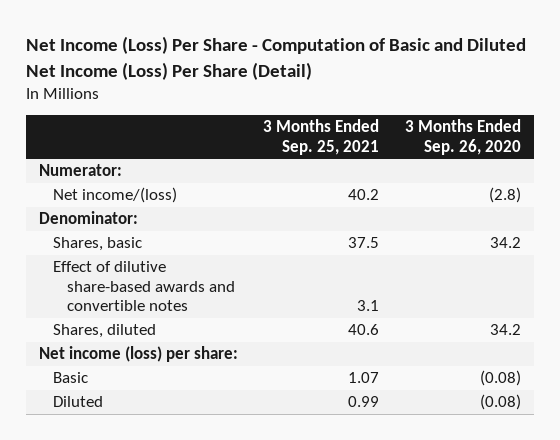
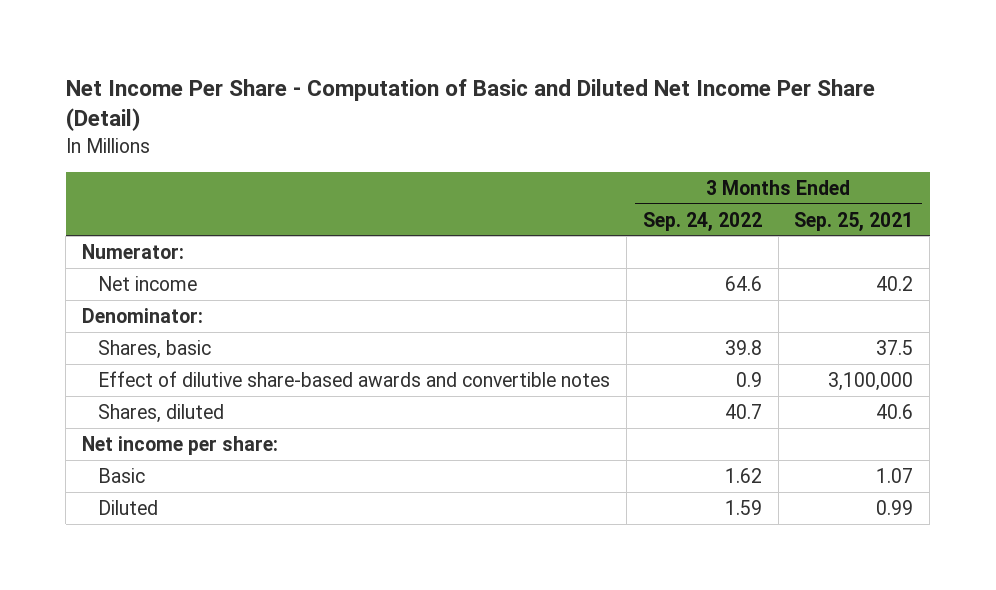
- Net Income (Loss) Per Share - Computation of Basic and Diluted Net Income (Loss) Per Share (Detail)
+ Net Income Per Share - Computation of Basic and Diluted Net Income Per Share (Detail)
- | 3 Months Ended Sep. 25, 2021 | 3 Months Ended Sep. 26, 2020
+ | 3 Months Ended Sep. 24, 2022 | 3 Months Ended Sep. 25, 2021
- Net income/(loss) | 40.2 | (2.8)
+ Net income | 64.6 | 40.2
- Effect of dilutive share-based awards and convertible notes | 3.1 |
+ Effect of dilutive share-based awards and convertible notes | 0.9 | 3,100,000
- Net income (loss) per share:
+ Net income per share:

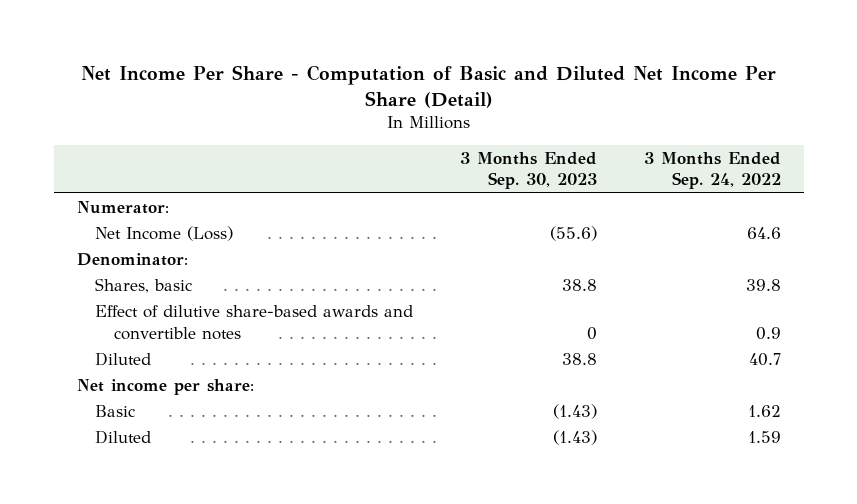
- | 3 Months Ended Sep. 24, 2022 | 3 Months Ended Sep. 25, 2021
+ | 3 Months Ended Sep. 30, 2023 | 3 Months Ended Sep. 24, 2022
- Net income | 64.6 | 40.2
+ Net Income (Loss) | (55.6) | 64.6
- Shares, diluted | 40.7 | 40.6
+ Diluted | 38.8 | 40.7

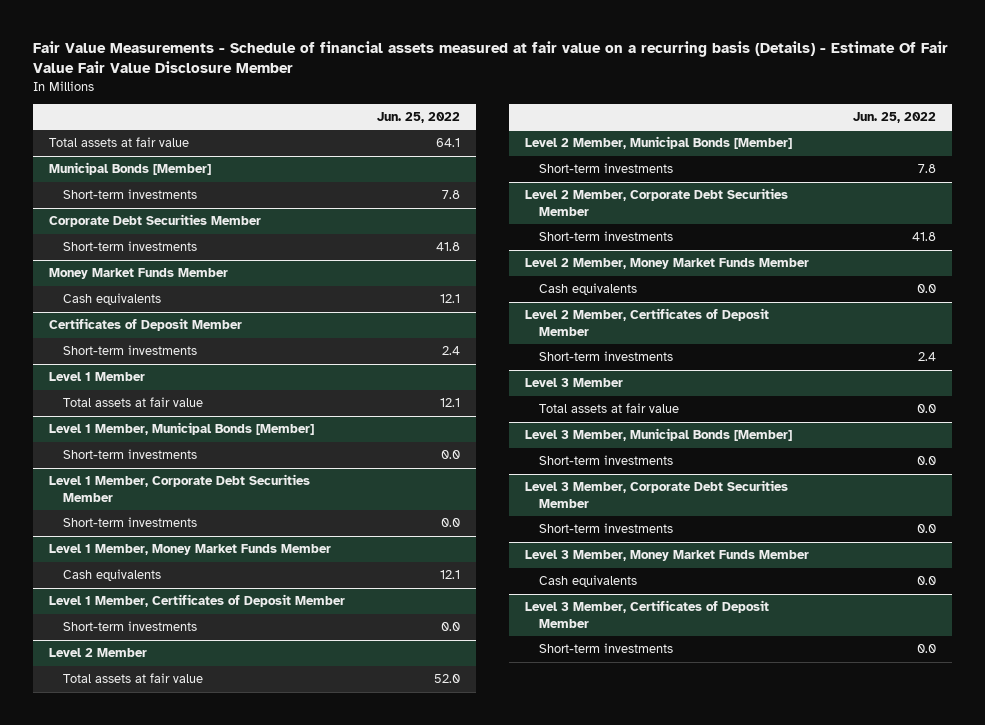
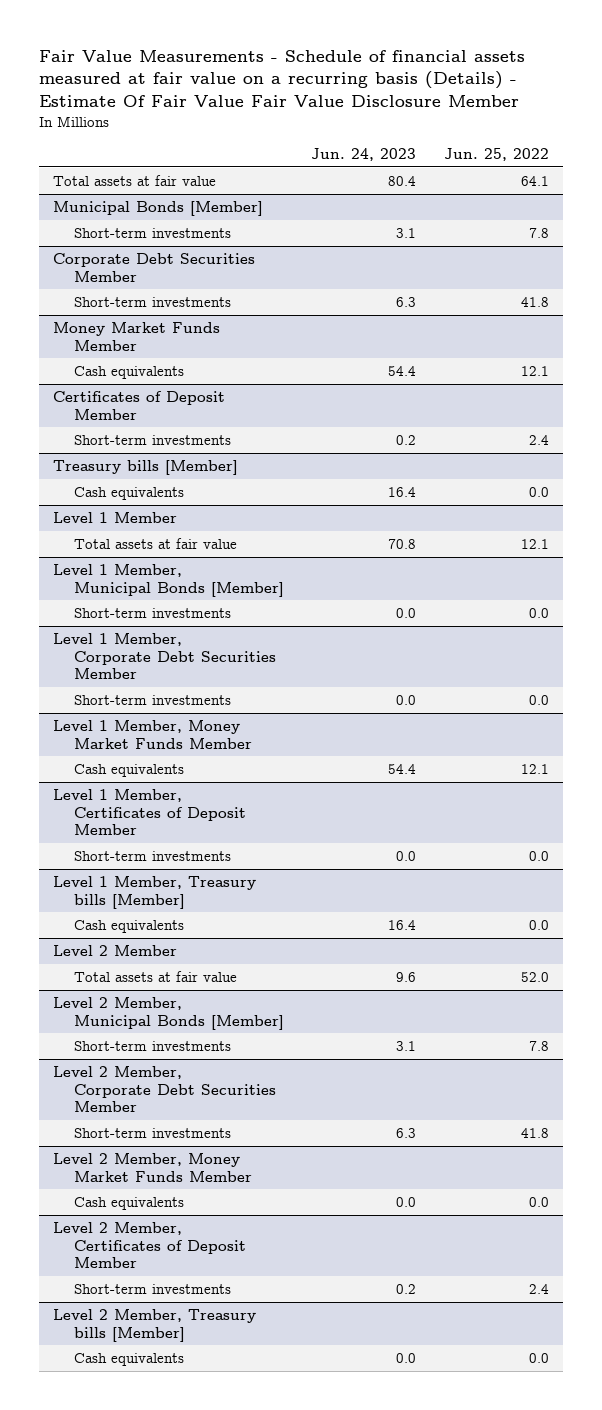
- | Jun. 25, 2022
+ | Jun. 24, 2023 | Jun. 25, 2022
+ Treasury bills [Member]
+ Cash equivalents | 16.4 | 0.0
+ Level 1 Member, Treasury bills [Member]
+ Cash equivalents | 16.4 | 0.0
- Level 3 Member
- Total assets at fair value | 0.0
- Level 3 Member, Municipal Bonds [Member]
- Short-term investments | 0.0
- Level 3 Member, Corporate Debt Securities Member
- Short-term investments | 0.0
- Level 3 Member, Money Market Funds Member
+ Level 2 Member, Treasury bills [Member]
- Level 3 Member, Certificates of Deposit Member
- Short-term investments | 0.0

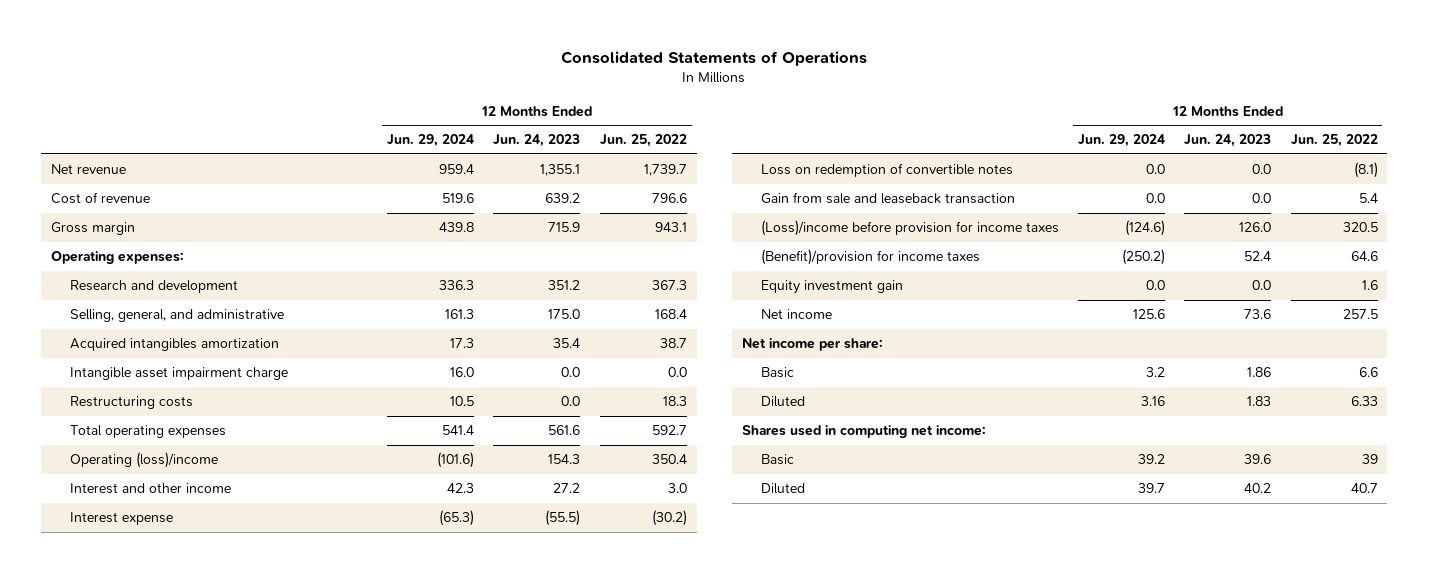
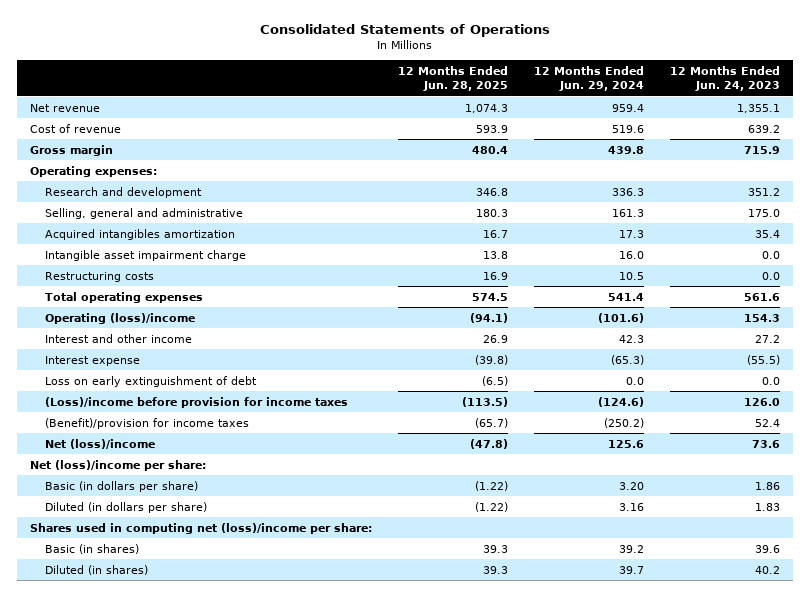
- | 12 Months Ended Jun. 29, 2024 | 12 Months Ended Jun. 24, 2023 | 12 Months Ended Jun. 25, 2022
+ | 12 Months Ended Jun. 28, 2025 | 12 Months Ended Jun. 29, 2024 | 12 Months Ended Jun. 24, 2023
- Selling, general, and administrative | 161.3 | 175.0 | 168.4
+ Selling, general and administrative | 180.3 | 161.3 | 175.0
- Loss on redemption of convertible notes | 0.0 | 0.0 | (8.1)
- Gain from sale and leaseback transaction | 0.0 | 0.0 | 5.4
+ Loss on early extinguishment of debt | (6.5) | 0.0 | 0.0
- Equity investment gain | 0.0 | 0.0 | 1.6
- Net income | 125.6 | 73.6 | 257.5
- Net income per share:
- Basic | 3.2 | 1.86 | 6.6
- Diluted | 3.16 | 1.83 | 6.33
- Shares used in computing net income:
- Basic | 39.2 | 39.6 | 39
- Diluted | 39.7 | 40.2 | 40.7
+ Net (loss)/income | (47.8) | 125.6 | 73.6
+ Net (loss)/income per share:
+ Basic (in dollars per share) | (1.22) | 3.20 | 1.86
+ Diluted (in dollars per share) | (1.22) | 3.16 | 1.83
+ Shares used in computing net (loss)/income per share:
+ Basic (in shares) | 39.3 | 39.2 | 39.6
+ Diluted (in shares) | 39.3 | 39.7 | 40.2

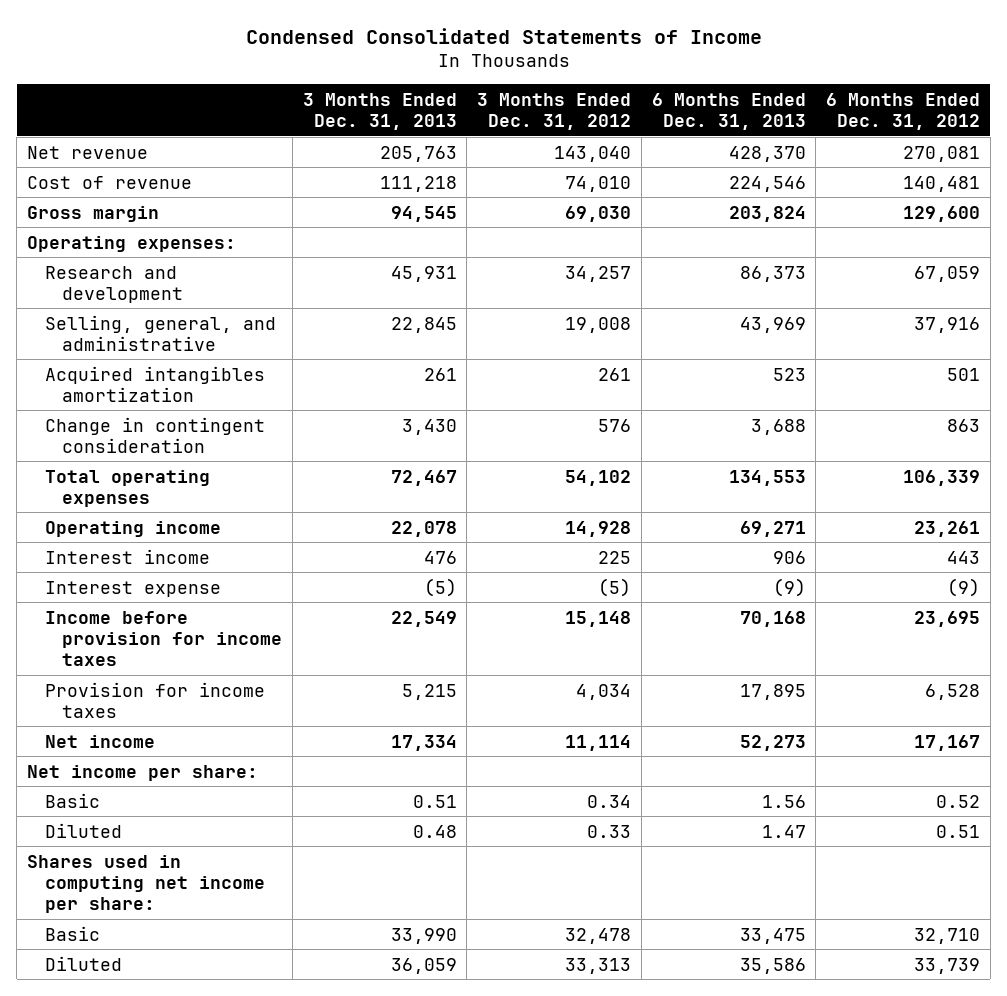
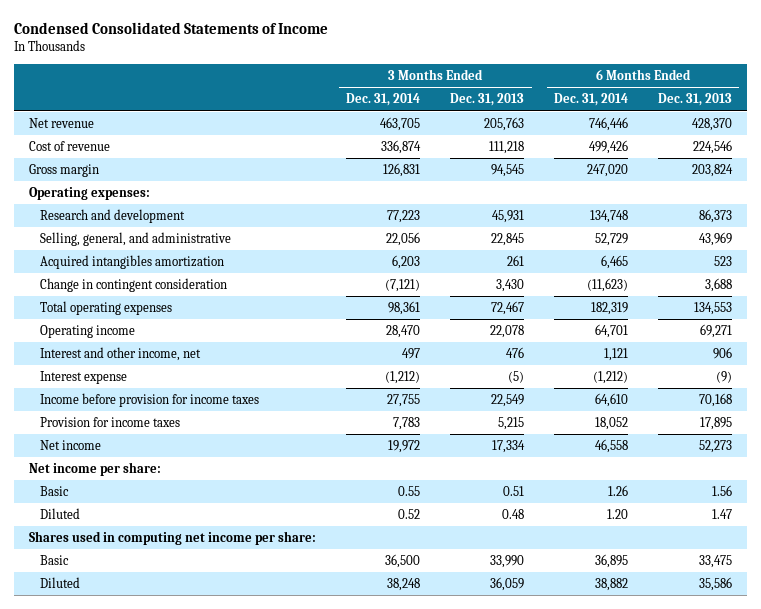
- | 3 Months Ended Dec. 31, 2013 | 3 Months Ended Dec. 31, 2012 | 6 Months Ended Dec. 31, 2013 | 6 Months Ended Dec. 31, 2012
+ | 3 Months Ended Dec. 31, 2014 | 3 Months Ended Dec. 31, 2013 | 6 Months Ended Dec. 31, 2014 | 6 Months Ended Dec. 31, 2013
- Interest income | 476 | 225 | 906 | 443
+ Interest and other income, net | 497 | 476 | 1,121 | 906

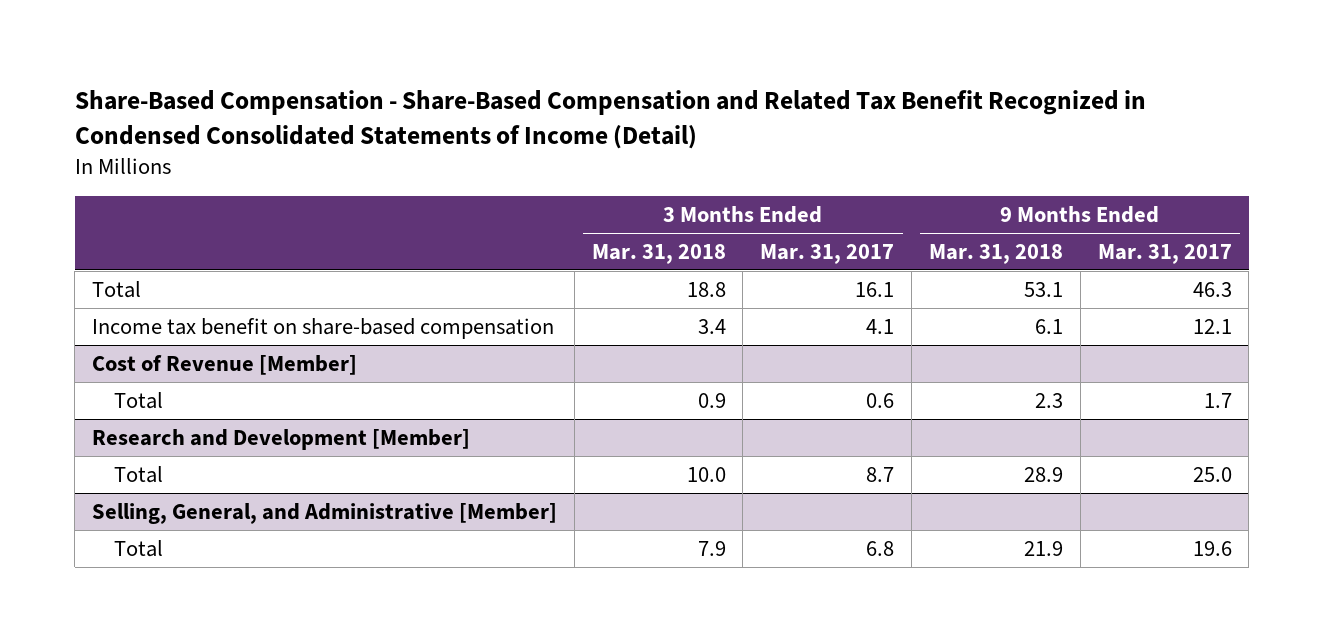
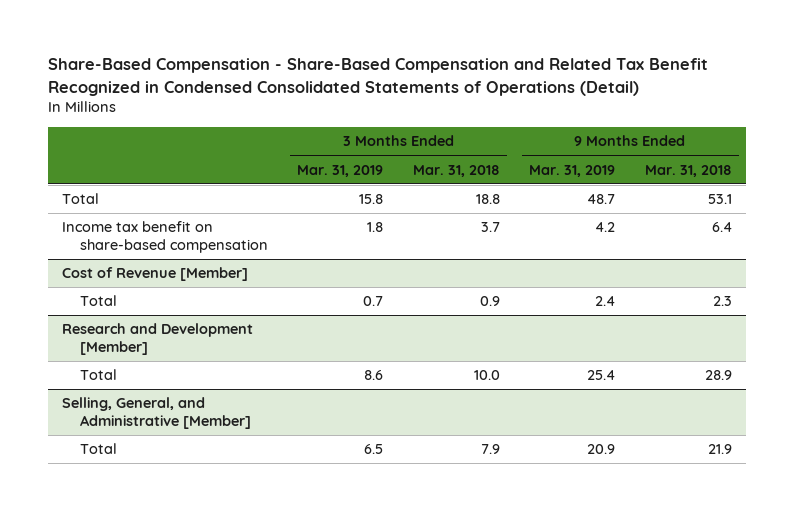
- Share-Based Compensation - Share-Based Compensation and Related Tax Benefit Recognized in Condensed Consolidated Statements of Income (Detail)
+ Share-Based Compensation - Share-Based Compensation and Related Tax Benefit Recognized in Condensed Consolidated Statements of Operations (Detail)
- | 3 Months Ended Mar. 31, 2018 | 3 Months Ended Mar. 31, 2017 | 9 Months Ended Mar. 31, 2018 | 9 Months Ended Mar. 31, 2017
+ | 3 Months Ended Mar. 31, 2019 | 3 Months Ended Mar. 31, 2018 | 9 Months Ended Mar. 31, 2019 | 9 Months Ended Mar. 31, 2018
- Income tax benefit on share-based compensation | 3.4 | 4.1 | 6.1 | 12.1
+ Income tax benefit on share-based compensation | 1.8 | 3.7 | 4.2 | 6.4

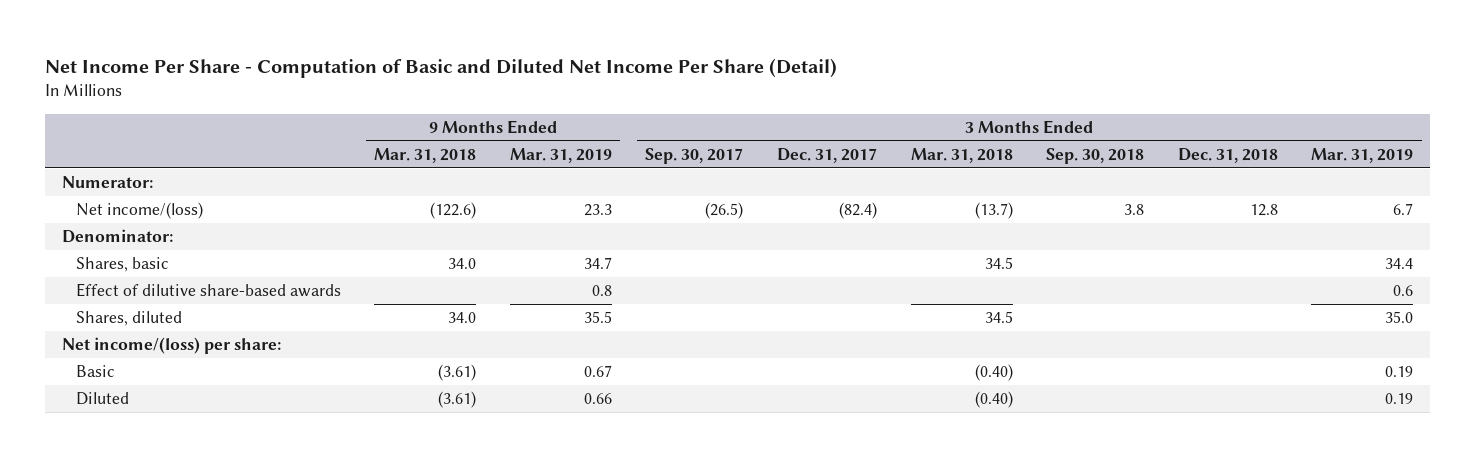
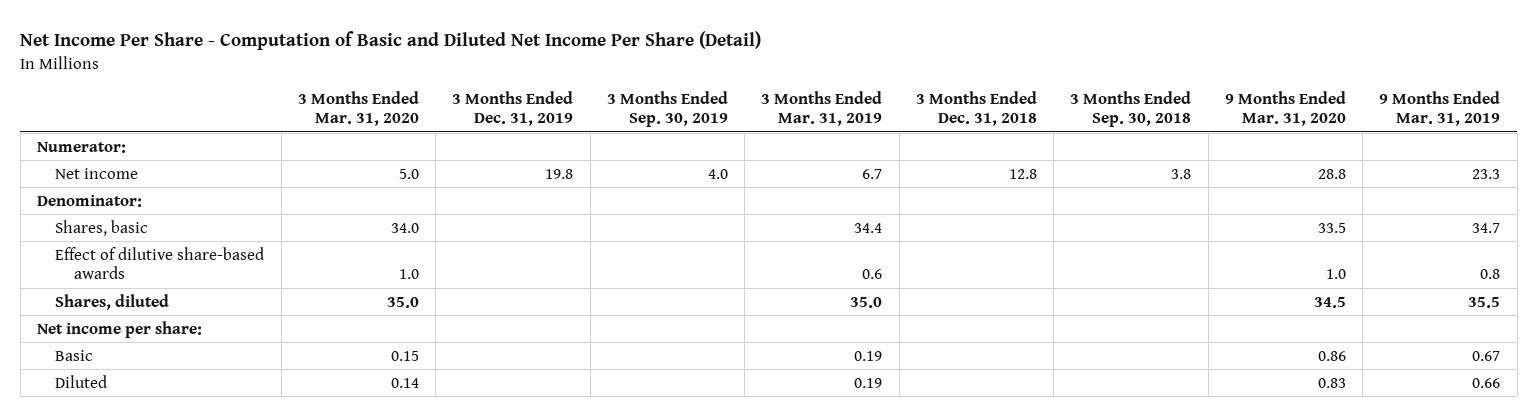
- | 9 Months Ended Mar. 31, 2018 | 9 Months Ended Mar. 31, 2019 | 3 Months Ended Sep. 30, 2017 | 3 Months Ended Dec. 31, 2017 | 3 Months Ended Mar. 31, 2018 | 3 Months Ended Sep. 30, 2018 | 3 Months Ended Dec. 31, 2018 | 3 Months Ended Mar. 31, 2019
+ | 3 Months Ended Mar. 31, 2020 | 3 Months Ended Dec. 31, 2019 | 3 Months Ended Sep. 30, 2019 | 3 Months Ended Mar. 31, 2019 | 3 Months Ended Dec. 31, 2018 | 3 Months Ended Sep. 30, 2018 | 9 Months Ended Mar. 31, 2020 | 9 Months Ended Mar. 31, 2019
- Net income/(loss) | (122.6) | 23.3 | (26.5) | (82.4) | (13.7) | 3.8 | 12.8 | 6.7
+ Net income | 5.0 | 19.8 | 4.0 | 6.7 | 12.8 | 3.8 | 28.8 | 23.3
- Net income/(loss) per share:
+ Net income per share:

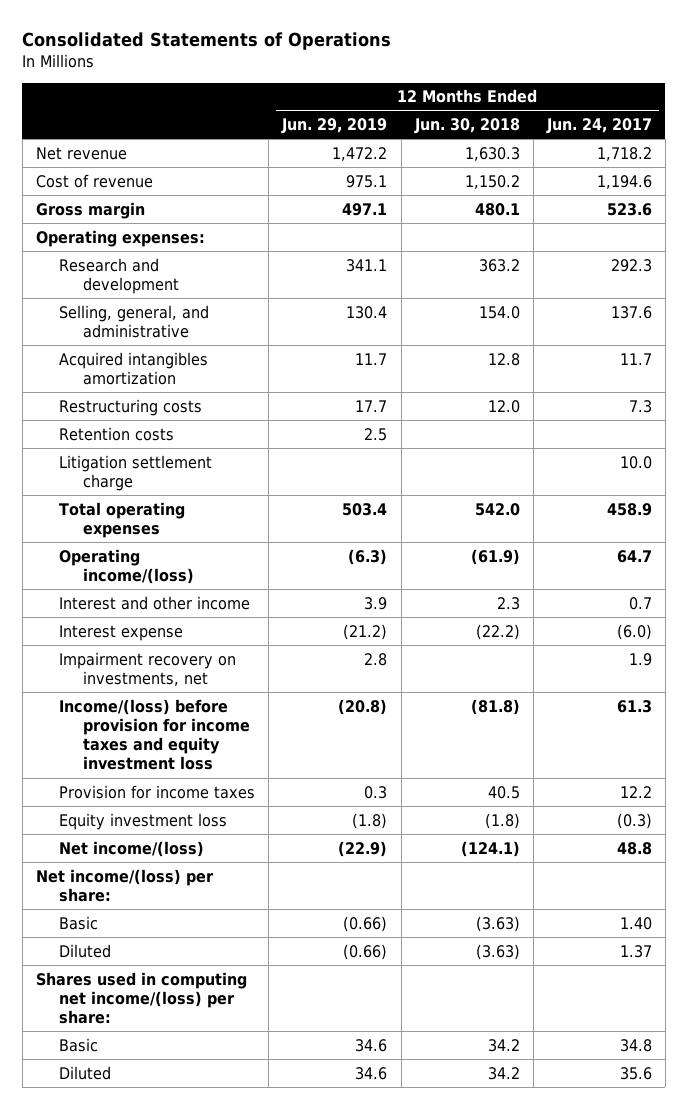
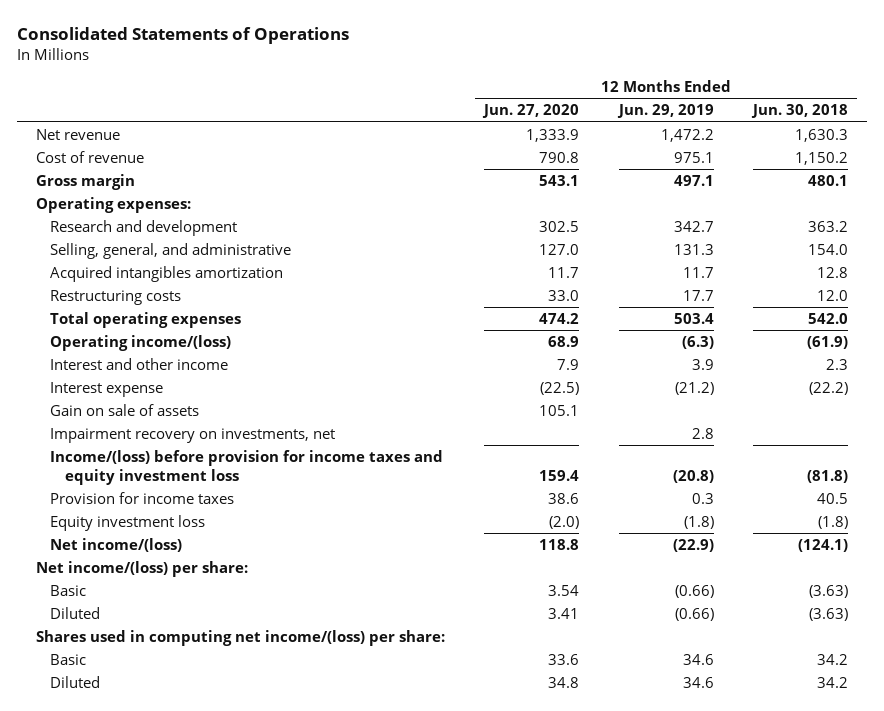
- | 12 Months Ended Jun. 29, 2019 | 12 Months Ended Jun. 30, 2018 | 12 Months Ended Jun. 24, 2017
+ | 12 Months Ended Jun. 27, 2020 | 12 Months Ended Jun. 29, 2019 | 12 Months Ended Jun. 30, 2018
- Research and development | 341.1 | 363.2 | 292.3
- Selling, general, and administrative | 130.4 | 154.0 | 137.6
+ Research and development | 302.5 | 342.7 | 363.2
+ Selling, general, and administrative | 127.0 | 131.3 | 154.0
- Retention costs | 2.5 | |
- Litigation settlement charge | | | 10.0
+ Gain on sale of assets | 105.1 | |

